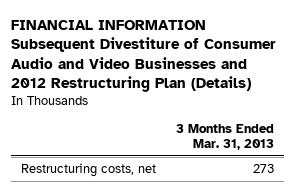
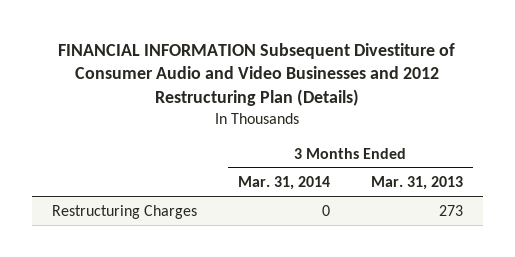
- | 3 Months Ended Mar. 31, 2013
+ | 3 Months Ended Mar. 31, 2014 | 3 Months Ended Mar. 31, 2013
- Restructuring costs, net | 273
+ Restructuring Charges | 0 | 273

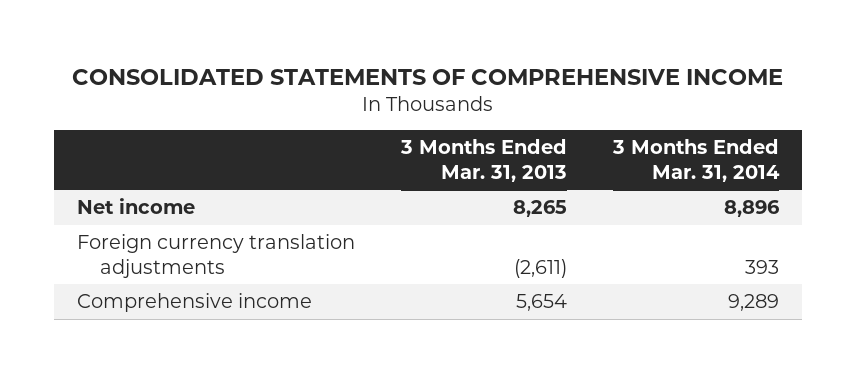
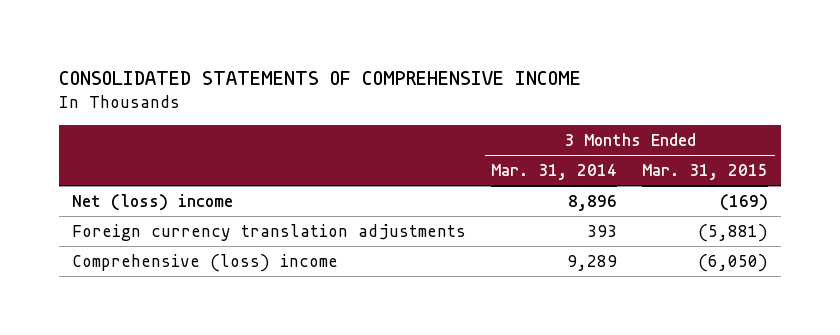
- | 3 Months Ended Mar. 31, 2013 | 3 Months Ended Mar. 31, 2014
+ | 3 Months Ended Mar. 31, 2014 | 3 Months Ended Mar. 31, 2015
- Net income | 8,265 | 8,896
+ Net (loss) income | 8,896 | (169)
- Comprehensive income | 5,654 | 9,289
+ Comprehensive (loss) income | 9,289 | (6,050)

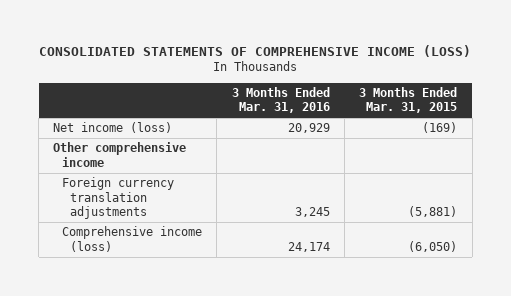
- CONSOLIDATED STATEMENTS OF COMPREHENSIVE INCOME
+ CONSOLIDATED STATEMENTS OF COMPREHENSIVE INCOME (LOSS)
- | 3 Months Ended Mar. 31, 2014 | 3 Months Ended Mar. 31, 2015
+ | 3 Months Ended Mar. 31, 2016 | 3 Months Ended Mar. 31, 2015
- Net (loss) income | 8,896 | (169)
+ Net income (loss) | 20,929 | (169)
+ Other comprehensive income
- Comprehensive (loss) income | 9,289 | (6,050)
+ Comprehensive income (loss) | 24,174 | (6,050)

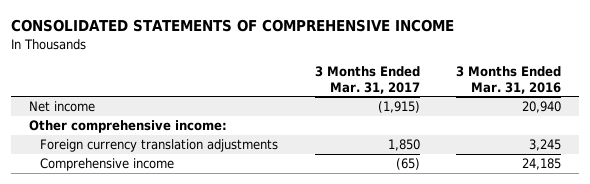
- CONSOLIDATED STATEMENTS OF COMPREHENSIVE INCOME (LOSS)
+ CONSOLIDATED STATEMENTS OF COMPREHENSIVE INCOME
- | 3 Months Ended Mar. 31, 2016 | 3 Months Ended Mar. 31, 2015
+ | 3 Months Ended Mar. 31, 2017 | 3 Months Ended Mar. 31, 2016
- Net income (loss) | 20,929 | (169)
- Other comprehensive income
+ Net income | (1,915) | 20,940
+ Other comprehensive income:
- Comprehensive income (loss) | 24,174 | (6,050)
+ Comprehensive income | (65) | 24,185

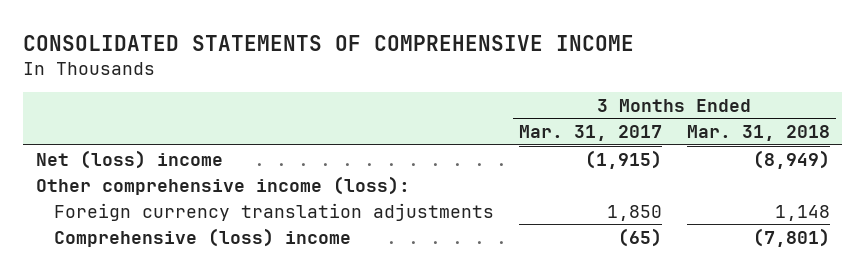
- | 3 Months Ended Mar. 31, 2017 | 3 Months Ended Mar. 31, 2016
+ | 3 Months Ended Mar. 31, 2017 | 3 Months Ended Mar. 31, 2018
- Net income | (1,915) | 20,940
- Other comprehensive income:
+ Net (loss) income | (1,915) | (8,949)
+ Other comprehensive income (loss):
- Comprehensive income | (65) | 24,185
+ Comprehensive (loss) income | (65) | (7,801)

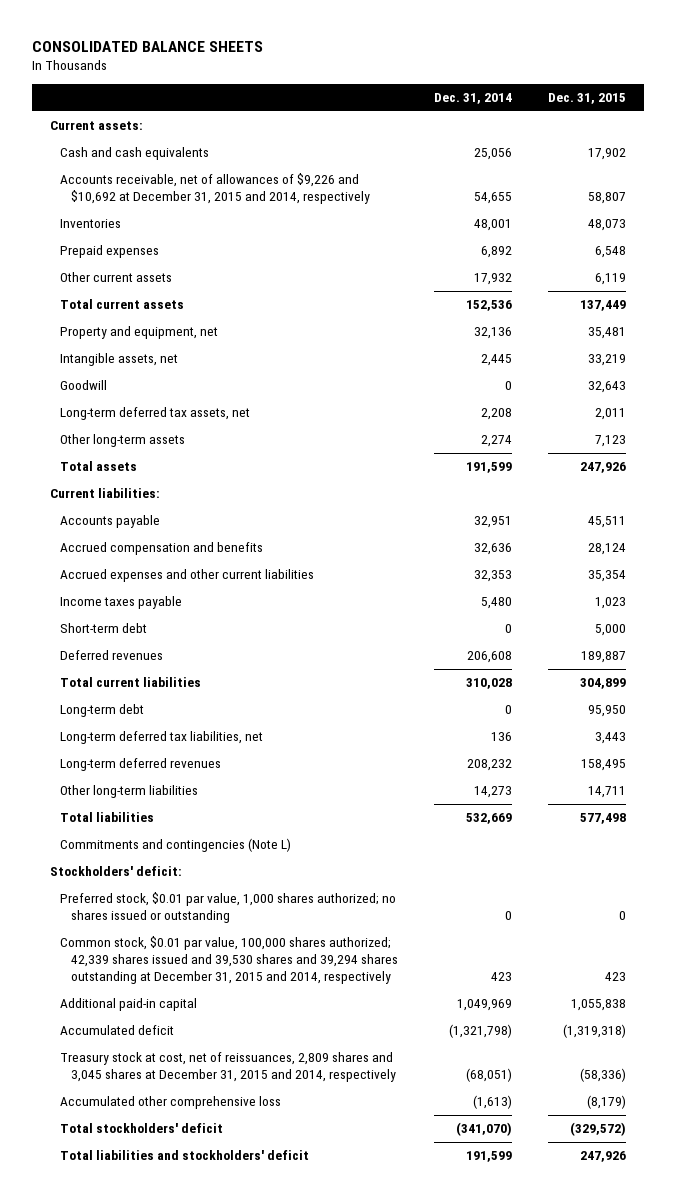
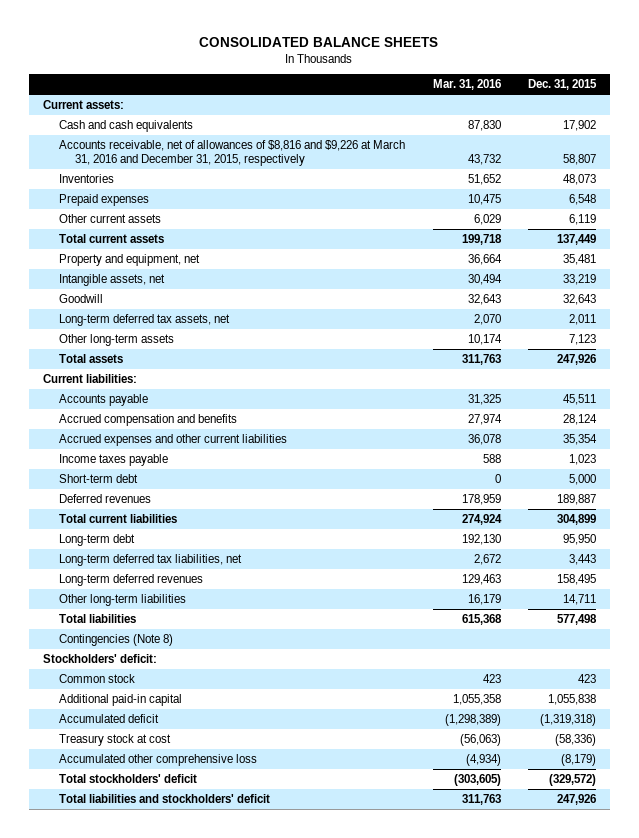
- | Dec. 31, 2014 | Dec. 31, 2015
+ | Mar. 31, 2016 | Dec. 31, 2015
- Accounts receivable, net of allowances of $9,226 and $10,692 at December 31, 2015 and 2014, respectively | 54,655 | 58,807
+ Accounts receivable, net of allowances of $8,816 and $9,226 at March 31, 2016 and December 31, 2015, respectively | 43,732 | 58,807
- Commitments and contingencies (Note L)
+ Contingencies (Note 8)
- Preferred stock, $0.01 par value, 1,000 shares authorized; no shares issued or outstanding | 0 | 0
- Common stock, $0.01 par value, 100,000 shares authorized; 42,339 shares issued and 39,530 shares and 39,294 shares outstanding at December 31, 2015 and 2014, respectively | 423 | 423
+ Common stock | 423 | 423
- Treasury stock at cost, net of reissuances, 2,809 shares and 3,045 shares at December 31, 2015 and 2014, respectively | (68,051) | (58,336)
+ Treasury stock at cost | (56,063) | (58,336)

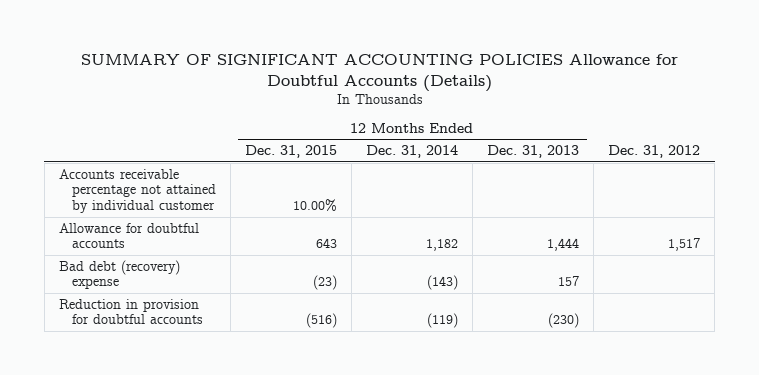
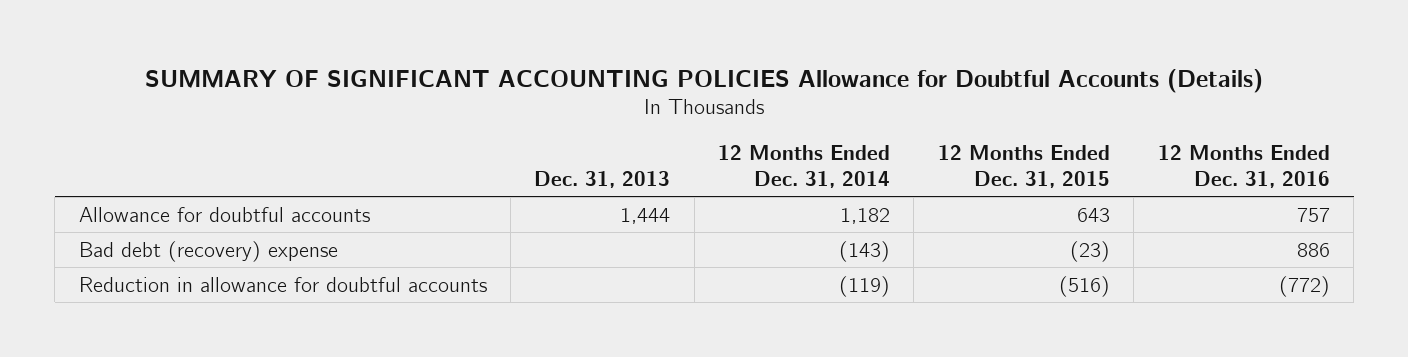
- | 12 Months Ended Dec. 31, 2015 | 12 Months Ended Dec. 31, 2014 | 12 Months Ended Dec. 31, 2013 | Dec. 31, 2012
+ | Dec. 31, 2013 | 12 Months Ended Dec. 31, 2014 | 12 Months Ended Dec. 31, 2015 | 12 Months Ended Dec. 31, 2016
- Accounts receivable percentage not attained by individual customer | 10.00% | | |
- Reduction in provision for doubtful accounts | (516) | (119) | (230) |
+ Reduction in allowance for doubtful accounts | | (119) | (516) | (772)

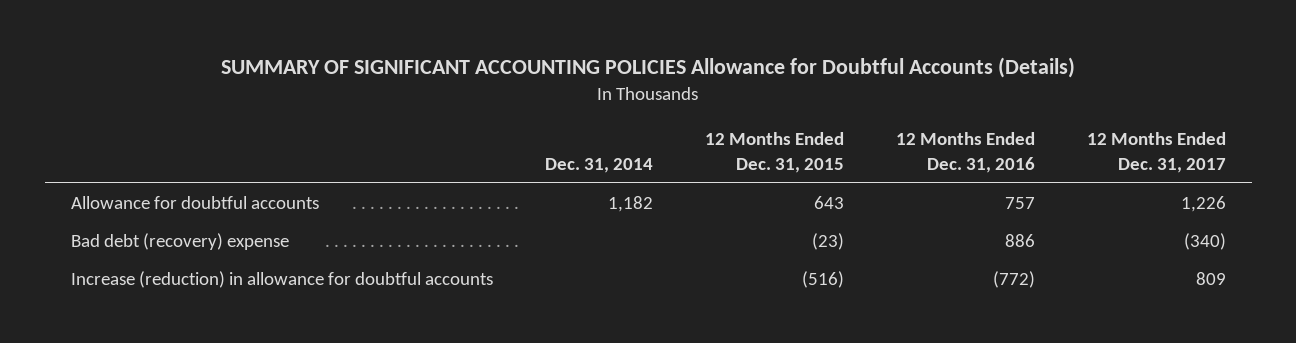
- | Dec. 31, 2013 | 12 Months Ended Dec. 31, 2014 | 12 Months Ended Dec. 31, 2015 | 12 Months Ended Dec. 31, 2016
+ | Dec. 31, 2014 | 12 Months Ended Dec. 31, 2015 | 12 Months Ended Dec. 31, 2016 | 12 Months Ended Dec. 31, 2017
- Reduction in allowance for doubtful accounts | | (119) | (516) | (772)
+ Increase (reduction) in allowance for doubtful accounts | | (516) | (772) | 809

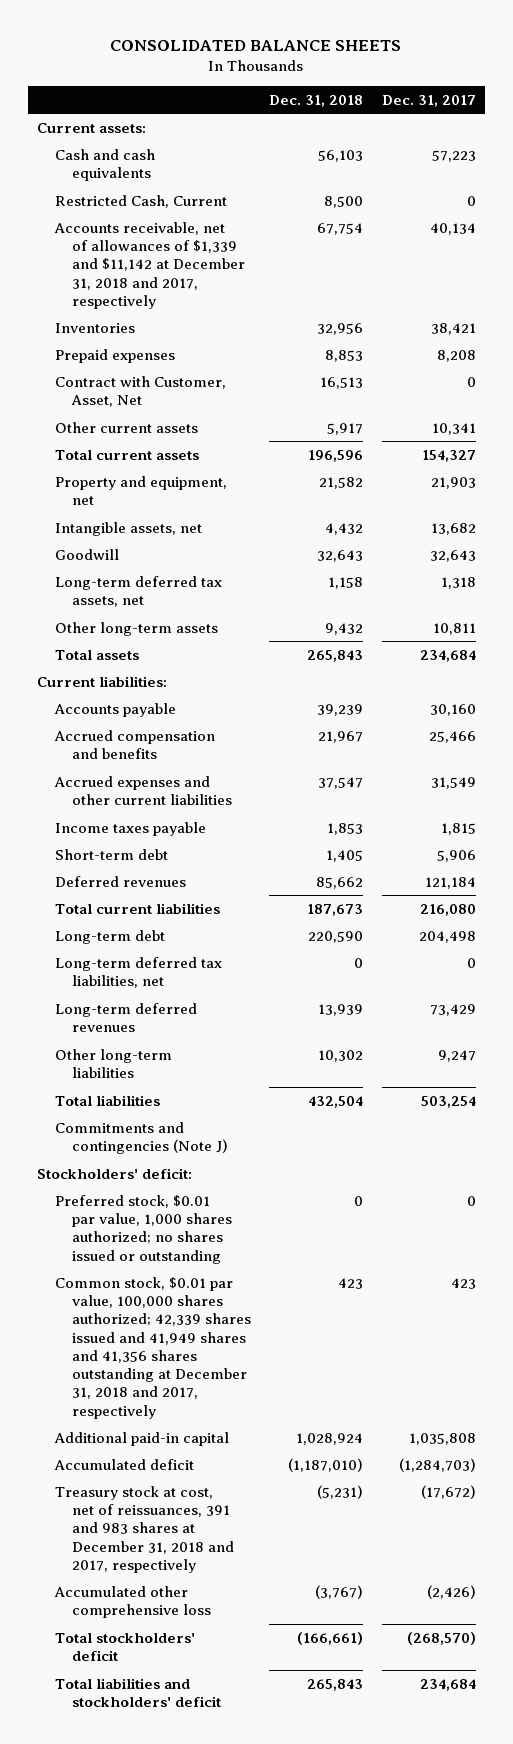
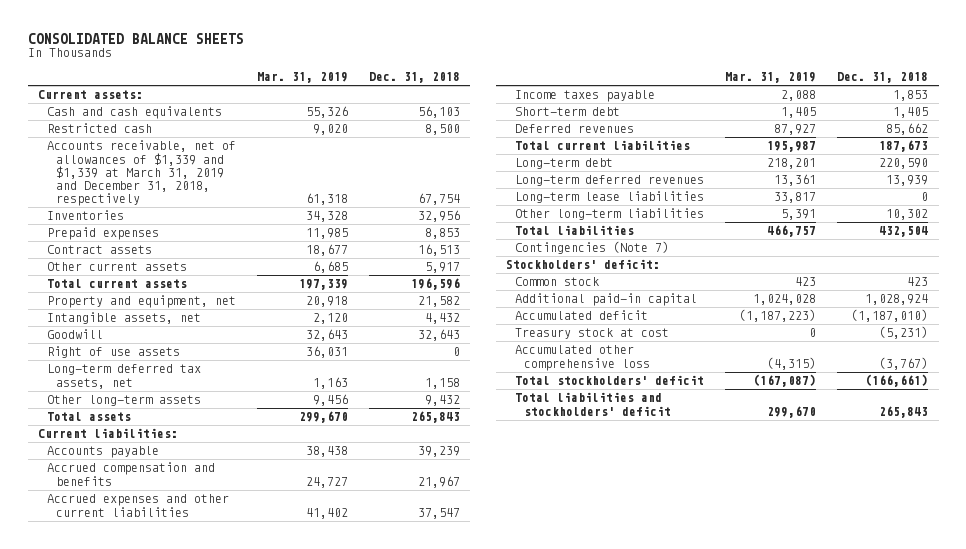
- | Dec. 31, 2018 | Dec. 31, 2017
+ | Mar. 31, 2019 | Dec. 31, 2018
- Restricted Cash, Current | 8,500 | 0
- Accounts receivable, net of allowances of $1,339 and $11,142 at December 31, 2018 and 2017, respectively | 67,754 | 40,134
+ Restricted cash | 9,020 | 8,500
+ Accounts receivable, net of allowances of $1,339 and $1,339 at March 31, 2019 and December 31, 2018, respectively | 61,318 | 67,754
- Contract with Customer, Asset, Net | 16,513 | 0
+ Contract assets | 18,677 | 16,513
+ Right of use assets | 36,031 | 0
- Long-term deferred tax liabilities, net | 0 | 0
+ Long-term lease liabilities | 33,817 | 0
- Commitments and contingencies (Note J)
+ Contingencies (Note 7)
- Preferred stock, $0.01 par value, 1,000 shares authorized; no shares issued or outstanding | 0 | 0
- Common stock, $0.01 par value, 100,000 shares authorized; 42,339 shares issued and 41,949 shares and 41,356 shares outstanding at December 31, 2018 and 2017, respectively | 423 | 423
+ Common stock | 423 | 423
- Treasury stock at cost, net of reissuances, 391 and 983 shares at December 31, 2018 and 2017, respectively | (5,231) | (17,672)
+ Treasury stock at cost | 0 | (5,231)

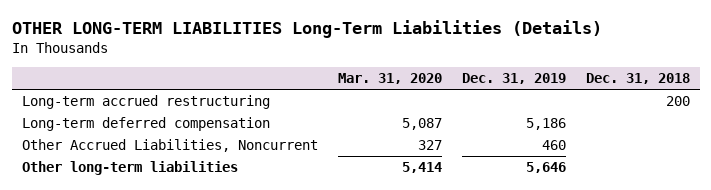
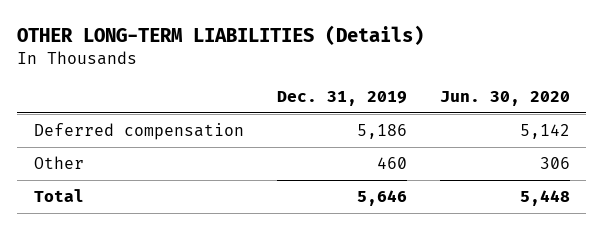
- OTHER LONG-TERM LIABILITIES Long-Term Liabilities (Details)
+ OTHER LONG-TERM LIABILITIES (Details)
- | Mar. 31, 2020 | Dec. 31, 2019 | Dec. 31, 2018
+ | Dec. 31, 2019 | Jun. 30, 2020
- Long-term accrued restructuring | | | 200
- Long-term deferred compensation | 5,087 | 5,186 |
- Other Accrued Liabilities, Noncurrent | 327 | 460 |
- Other long-term liabilities | 5,414 | 5,646 |
+ Deferred compensation | 5,186 | 5,142
+ Other | 460 | 306
+ Total | 5,646 | 5,448

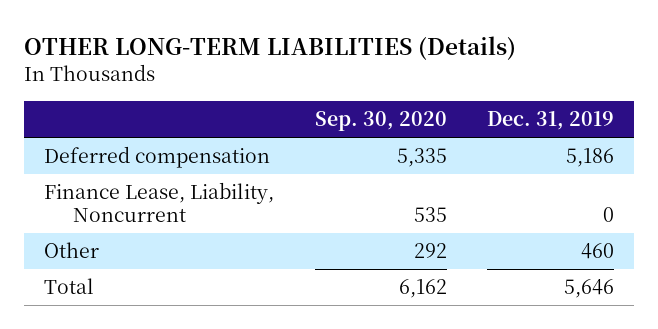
- | Dec. 31, 2019 | Jun. 30, 2020
+ | Sep. 30, 2020 | Dec. 31, 2019
+ Finance Lease, Liability, Noncurrent | 535 | 0

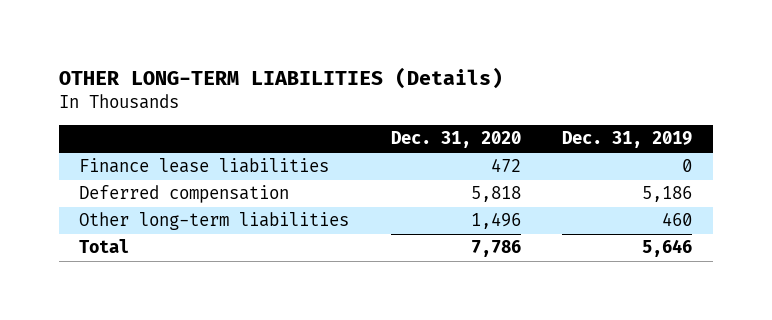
- | Sep. 30, 2020 | Dec. 31, 2019
+ | Dec. 31, 2020 | Dec. 31, 2019
+ Finance lease liabilities | 472 | 0
- Finance Lease, Liability, Noncurrent | 535 | 0
- Other | 292 | 460
+ Other long-term liabilities | 1,496 | 460

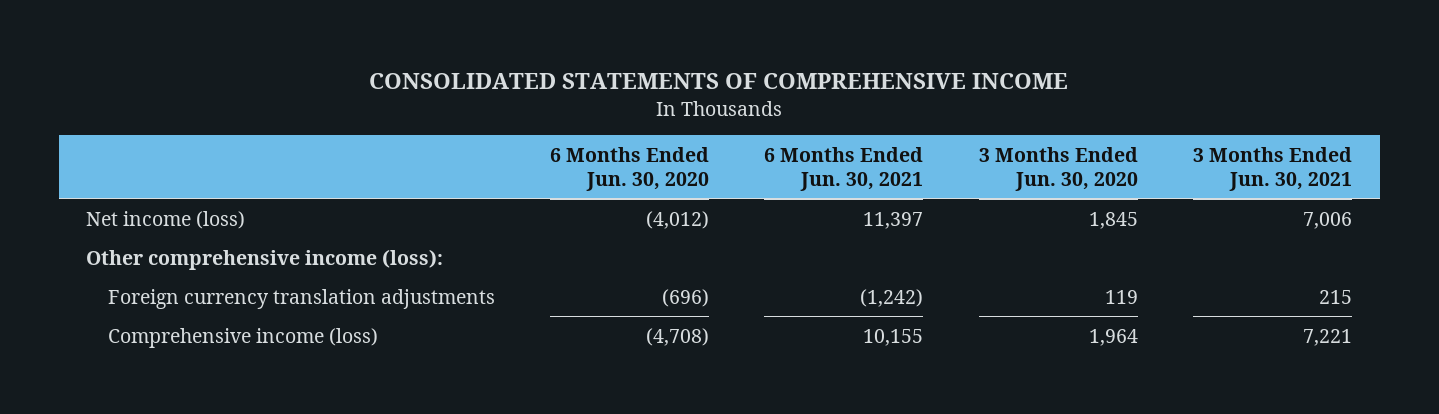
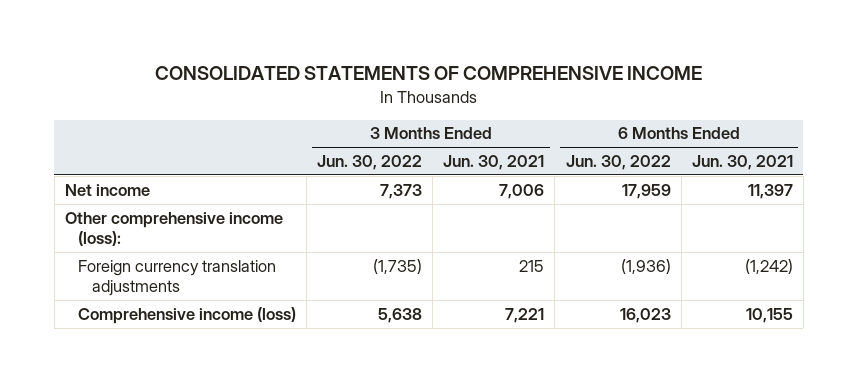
- | 6 Months Ended Jun. 30, 2020 | 6 Months Ended Jun. 30, 2021 | 3 Months Ended Jun. 30, 2020 | 3 Months Ended Jun. 30, 2021
+ | 3 Months Ended Jun. 30, 2022 | 3 Months Ended Jun. 30, 2021 | 6 Months Ended Jun. 30, 2022 | 6 Months Ended Jun. 30, 2021
- Net income (loss) | (4,012) | 11,397 | 1,845 | 7,006
+ Net income | 7,373 | 7,006 | 17,959 | 11,397

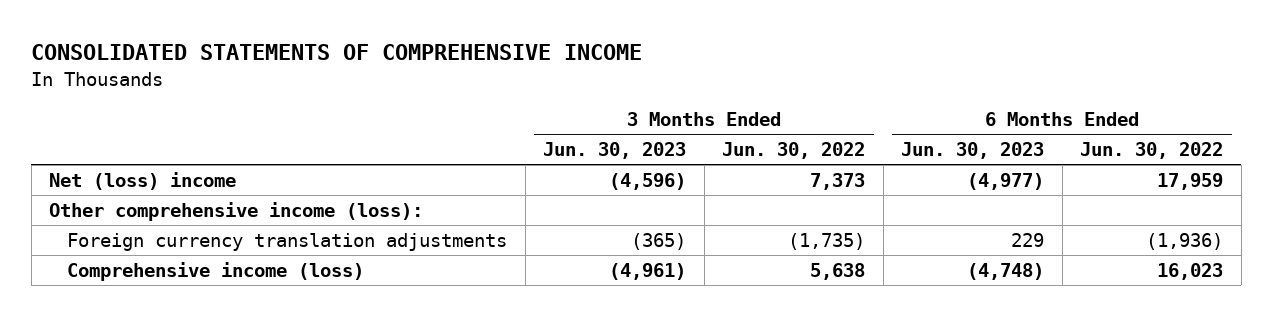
- | 3 Months Ended Jun. 30, 2022 | 3 Months Ended Jun. 30, 2021 | 6 Months Ended Jun. 30, 2022 | 6 Months Ended Jun. 30, 2021
+ | 3 Months Ended Jun. 30, 2023 | 3 Months Ended Jun. 30, 2022 | 6 Months Ended Jun. 30, 2023 | 6 Months Ended Jun. 30, 2022
- Net income | 7,373 | 7,006 | 17,959 | 11,397
+ Net (loss) income | (4,596) | 7,373 | (4,977) | 17,959

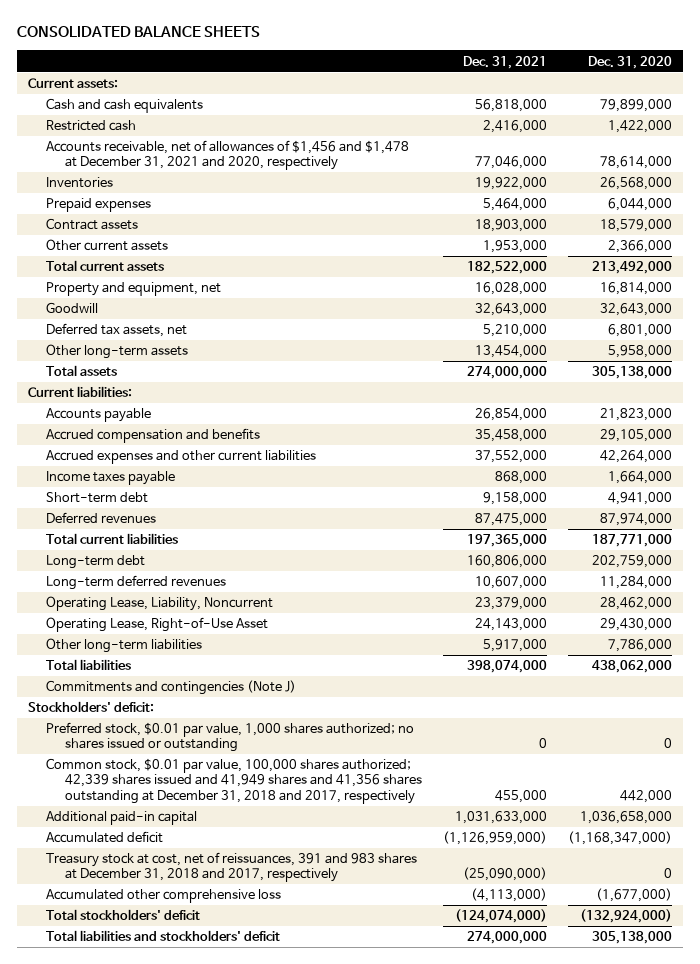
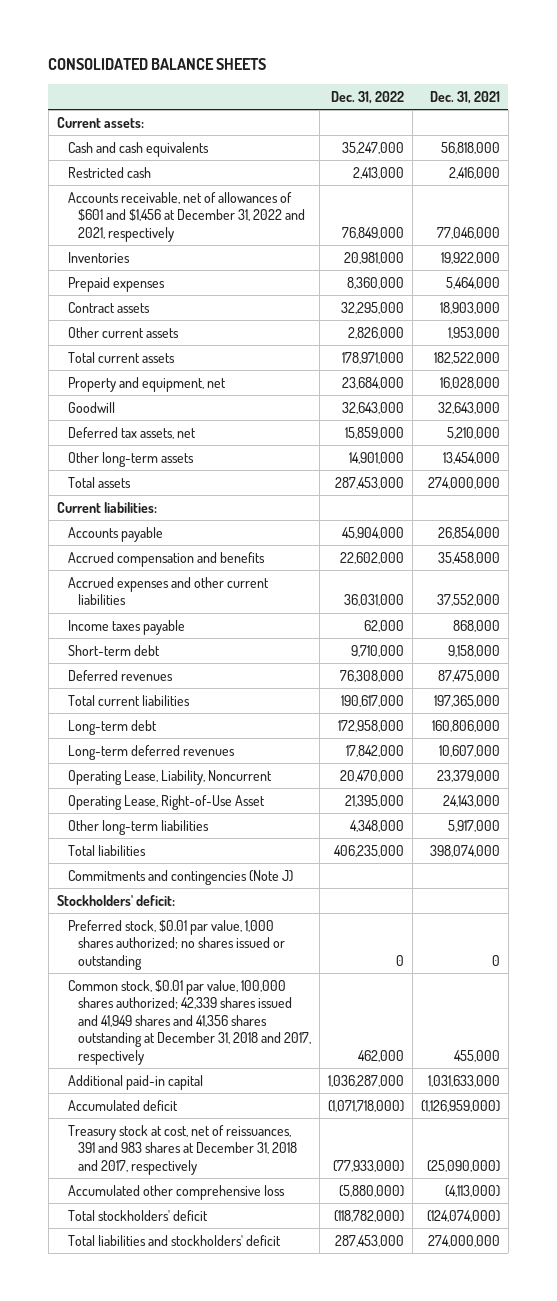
- | Dec. 31, 2021 | Dec. 31, 2020
+ | Dec. 31, 2022 | Dec. 31, 2021
- Accounts receivable, net of allowances of $1,456 and $1,478 at December 31, 2021 and 2020, respectively | 77,046,000 | 78,614,000
+ Accounts receivable, net of allowances of $601 and $1,456 at December 31, 2022 and 2021, respectively | 76,849,000 | 77,046,000

